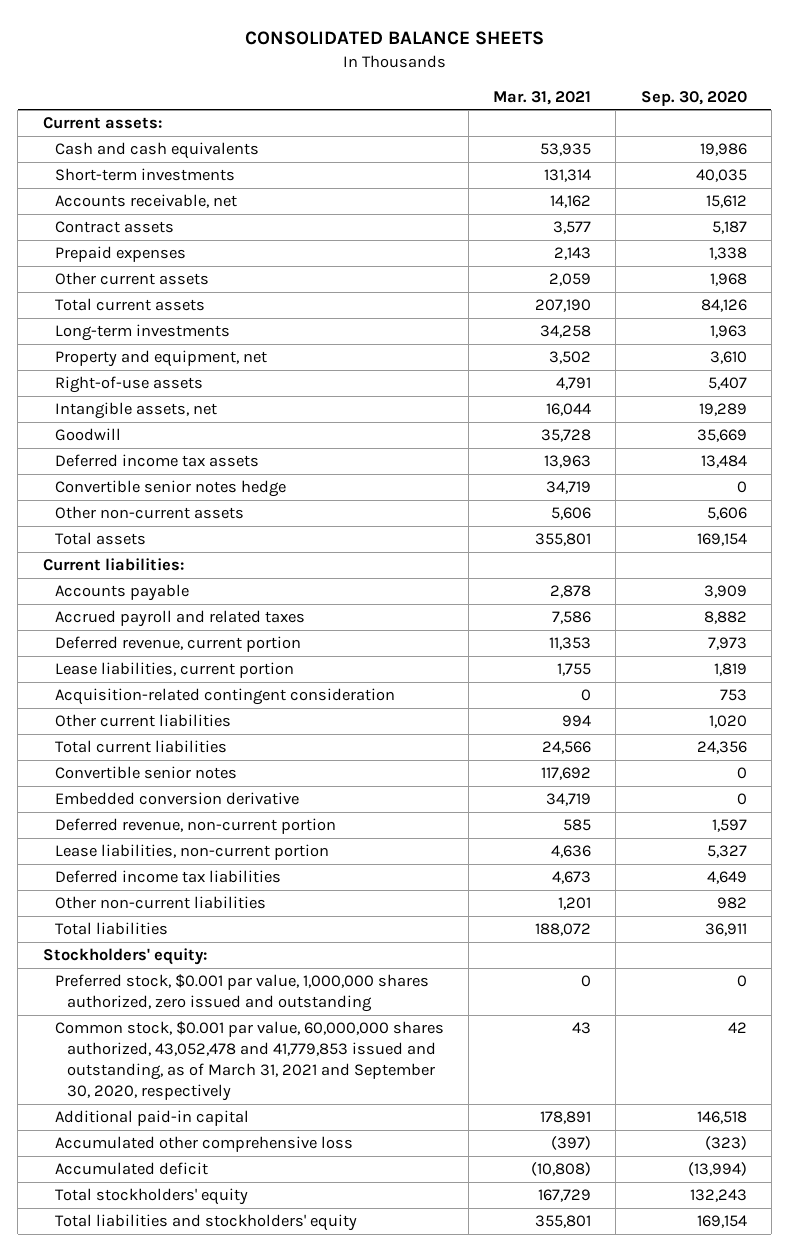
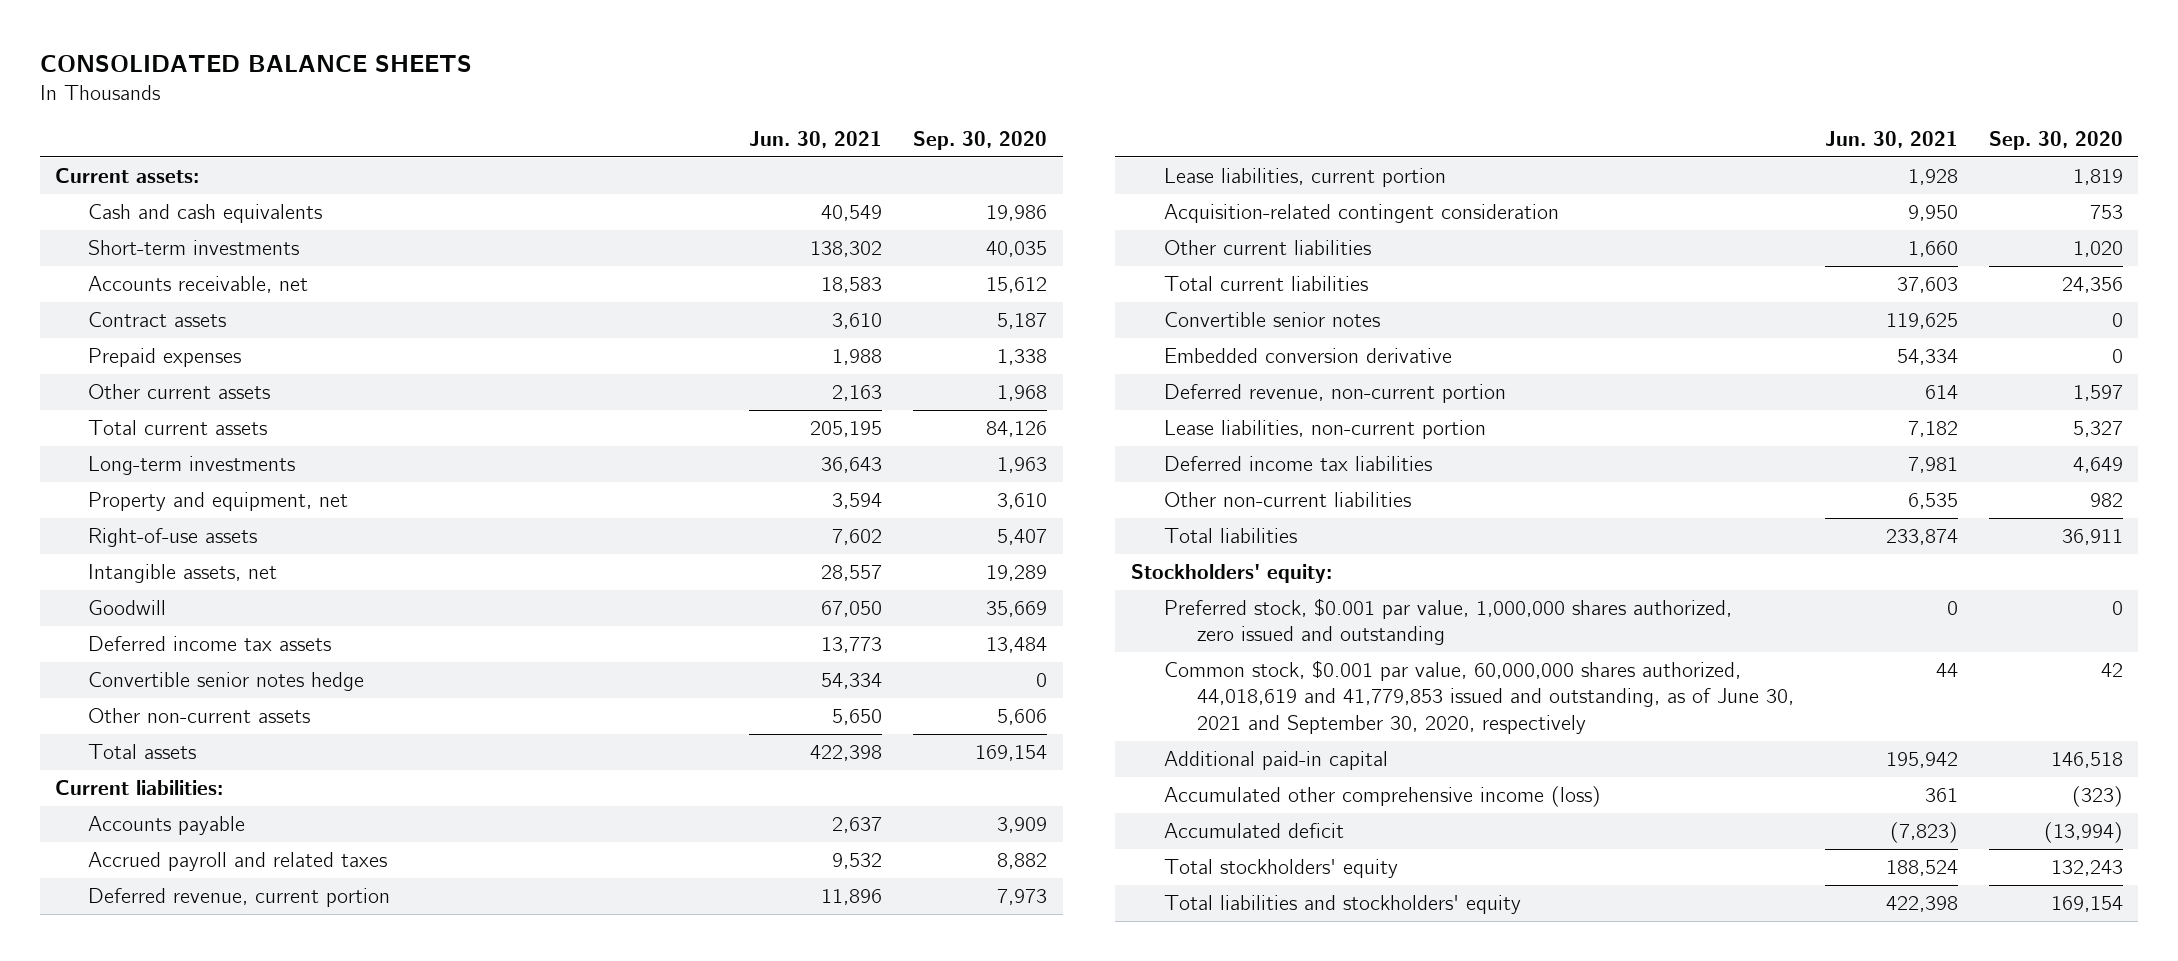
- | Mar. 31, 2021 | Sep. 30, 2020
+ | Jun. 30, 2021 | Sep. 30, 2020
- Common stock, $0.001 par value, 60,000,000 shares authorized, 43,052,478 and 41,779,853 issued and outstanding, as of March 31, 2021 and September 30, 2020, respectively | 43 | 42
+ Common stock, $0.001 par value, 60,000,000 shares authorized, 44,018,619 and 41,779,853 issued and outstanding, as of June 30, 2021 and September 30, 2020, respectively | 44 | 42
- Accumulated other comprehensive loss | (397) | (323)
+ Accumulated other comprehensive income (loss) | 361 | (323)

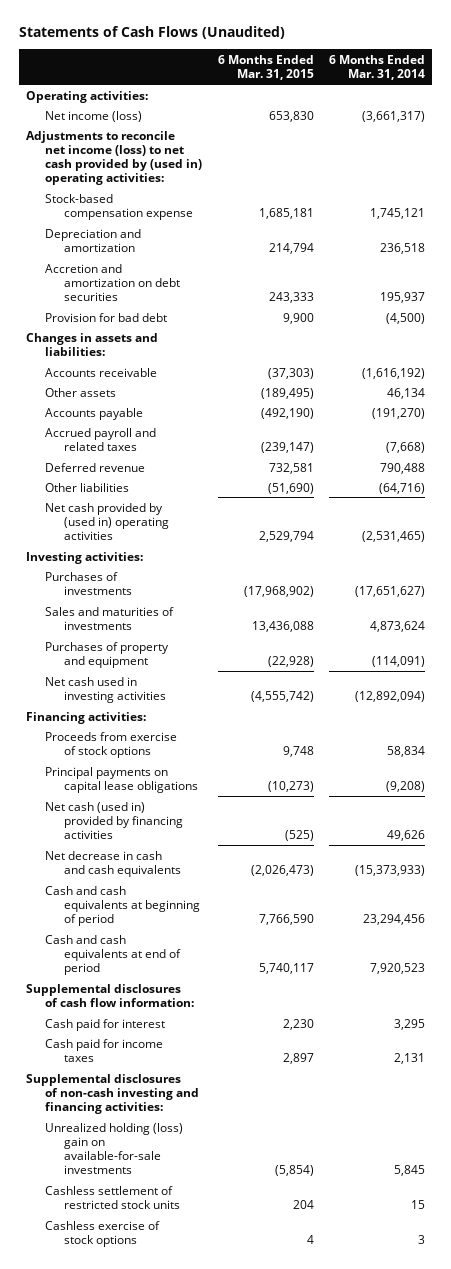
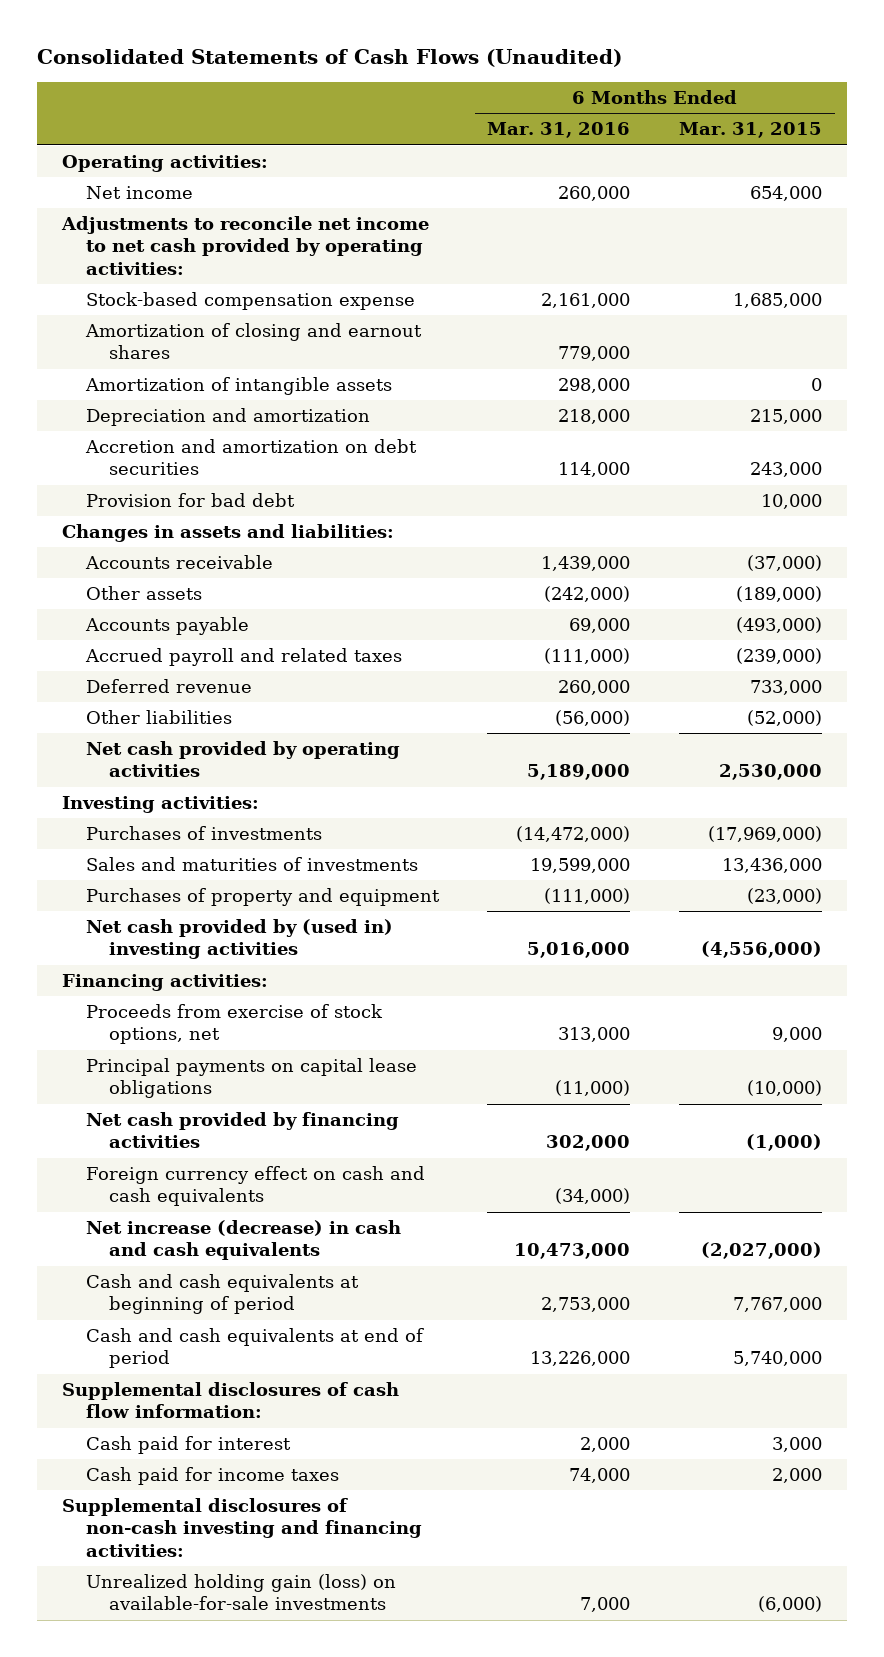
- Statements of Cash Flows (Unaudited)
+ Consolidated Statements of Cash Flows (Unaudited)
- | 6 Months Ended Mar. 31, 2015 | 6 Months Ended Mar. 31, 2014
+ | 6 Months Ended Mar. 31, 2016 | 6 Months Ended Mar. 31, 2015
- Net income (loss) | 653,830 | (3,661,317)
- Adjustments to reconcile net income (loss) to net cash provided by (used in) operating activities:
- Stock-based compensation expense | 1,685,181 | 1,745,121
- Depreciation and amortization | 214,794 | 236,518
- Accretion and amortization on debt securities | 243,333 | 195,937
- Provision for bad debt | 9,900 | (4,500)
+ Net income | 260,000 | 654,000
+ Adjustments to reconcile net income to net cash provided by operating activities:
+ Stock-based compensation expense | 2,161,000 | 1,685,000
+ Amortization of closing and earnout shares | 779,000 |
+ Amortization of intangible assets | 298,000 | 0
+ Depreciation and amortization | 218,000 | 215,000
+ Accretion and amortization on debt securities | 114,000 | 243,000
+ Provision for bad debt | | 10,000
- Accounts receivable | (37,303) | (1,616,192)
- Other assets | (189,495) | 46,134
- Accounts payable | (492,190) | (191,270)
- Accrued payroll and related taxes | (239,147) | (7,668)
- Deferred revenue | 732,581 | 790,488
- Other liabilities | (51,690) | (64,716)
- Net cash provided by (used in) operating activities | 2,529,794 | (2,531,465)
+ Accounts receivable | 1,439,000 | (37,000)
+ Other assets | (242,000) | (189,000)
+ Accounts payable | 69,000 | (493,000)
+ Accrued payroll and related taxes | (111,000) | (239,000)
+ Deferred revenue | 260,000 | 733,000
+ Other liabilities | (56,000) | (52,000)
+ Net cash provided by operating activities | 5,189,000 | 2,530,000
- Purchases of investments | (17,968,902) | (17,651,627)
- Sales and maturities of investments | 13,436,088 | 4,873,624
- Purchases of property and equipment | (22,928) | (114,091)
- Net cash used in investing activities | (4,555,742) | (12,892,094)
+ Purchases of investments | (14,472,000) | (17,969,000)
+ Sales and maturities of investments | 19,599,000 | 13,436,000
+ Purchases of property and equipment | (111,000) | (23,000)
+ Net cash provided by (used in) investing activities | 5,016,000 | (4,556,000)
- Proceeds from exercise of stock options | 9,748 | 58,834
- Principal payments on capital lease obligations | (10,273) | (9,208)
- Net cash (used in) provided by financing activities | (525) | 49,626
- Net decrease in cash and cash equivalents | (2,026,473) | (15,373,933)
- Cash and cash equivalents at beginning of period | 7,766,590 | 23,294,456
- Cash and cash equivalents at end of period | 5,740,117 | 7,920,523
+ Proceeds from exercise of stock options, net | 313,000 | 9,000
+ Principal payments on capital lease obligations | (11,000) | (10,000)
+ Net cash provided by financing activities | 302,000 | (1,000)
+ Foreign currency effect on cash and cash equivalents | (34,000) |
+ Net increase (decrease) in cash and cash equivalents | 10,473,000 | (2,027,000)
+ Cash and cash equivalents at beginning of period | 2,753,000 | 7,767,000
+ Cash and cash equivalents at end of period | 13,226,000 | 5,740,000
- Cash paid for interest | 2,230 | 3,295
- Cash paid for income taxes | 2,897 | 2,131
+ Cash paid for interest | 2,000 | 3,000
+ Cash paid for income taxes | 74,000 | 2,000
- Unrealized holding (loss) gain on available-for-sale investments | (5,854) | 5,845
- Cashless settlement of restricted stock units | 204 | 15
- Cashless exercise of stock options | 4 | 3
+ Unrealized holding gain (loss) on available-for-sale investments | 7,000 | (6,000)

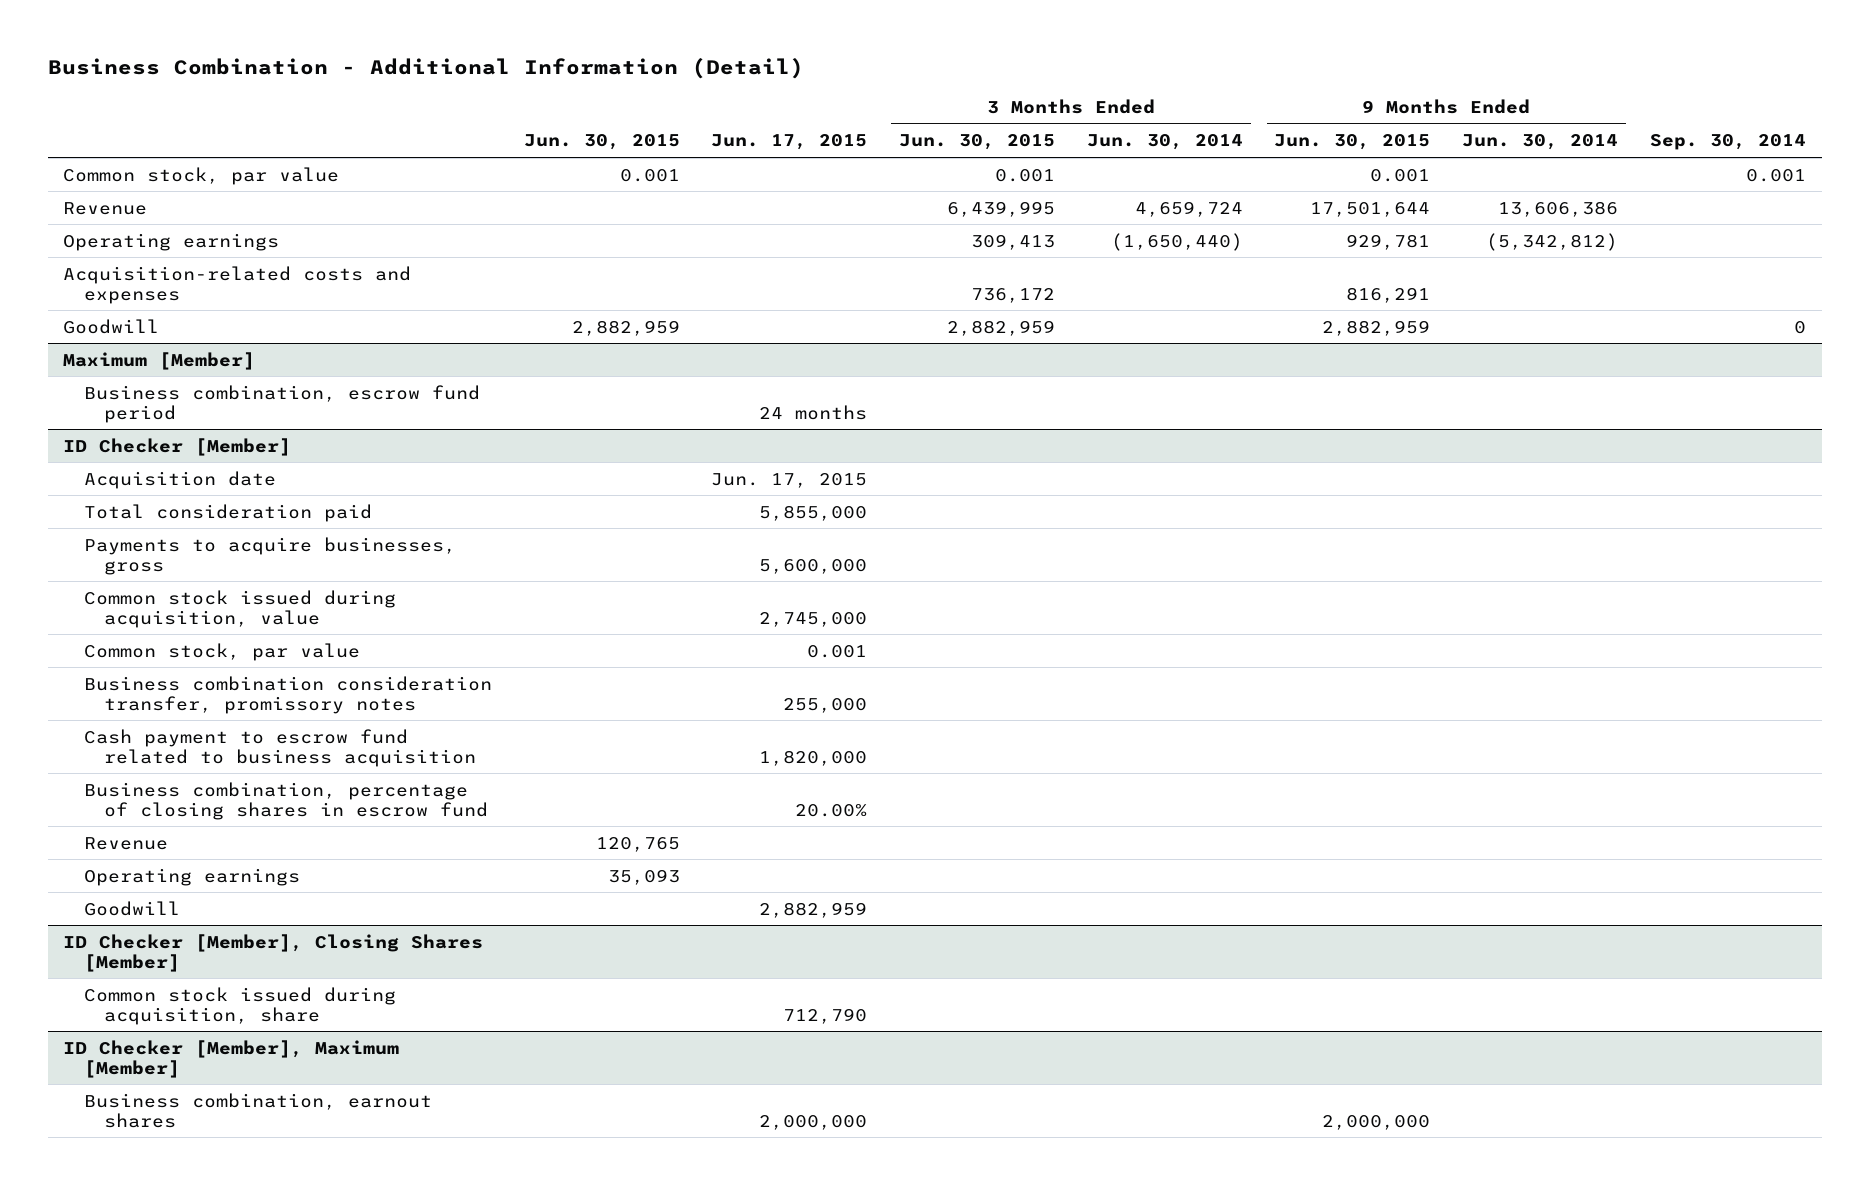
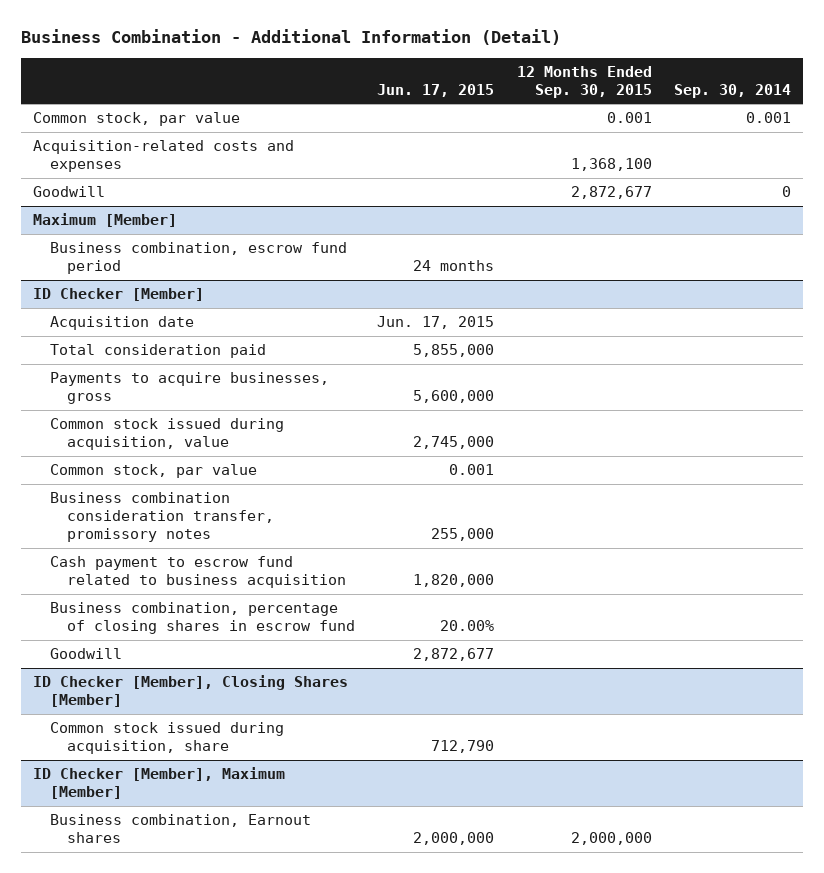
- | Jun. 30, 2015 | Jun. 17, 2015 | 3 Months Ended Jun. 30, 2015 | 3 Months Ended Jun. 30, 2014 | 9 Months Ended Jun. 30, 2015 | 9 Months Ended Jun. 30, 2014 | Sep. 30, 2014
+ | Jun. 17, 2015 | 12 Months Ended Sep. 30, 2015 | Sep. 30, 2014
- Revenue | | | 6,439,995 | 4,659,724 | 17,501,644 | 13,606,386 |
- Operating earnings | | | 309,413 | (1,650,440) | 929,781 | (5,342,812) |
@ ID Checker [Member]
- Revenue | 120,765 | | | | | |
- Operating earnings | 35,093 | | | | | |
- Goodwill | | 2,882,959 | | | | |
+ Goodwill | 2,872,677 | |
@ ID Checker [Member], Maximum [Member]
- Business combination, earnout shares | | 2,000,000 | | | 2,000,000 | |
+ Business combination, Earnout shares | 2,000,000 | 2,000,000 |

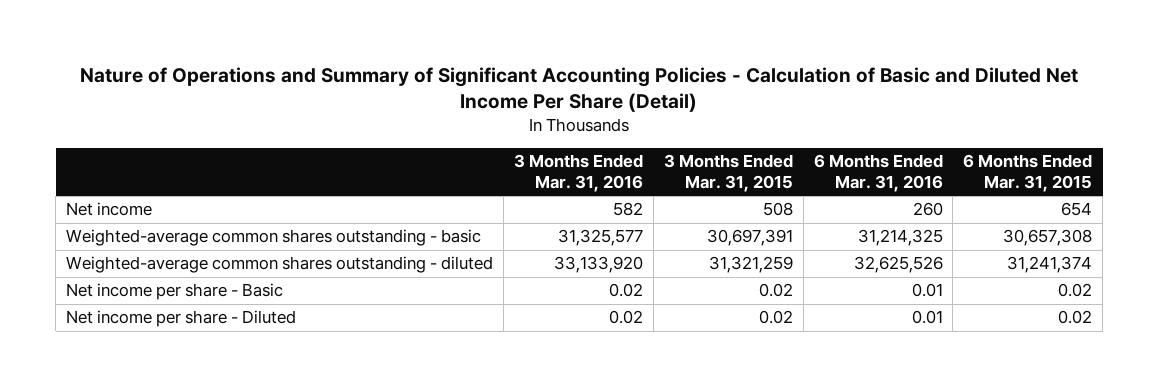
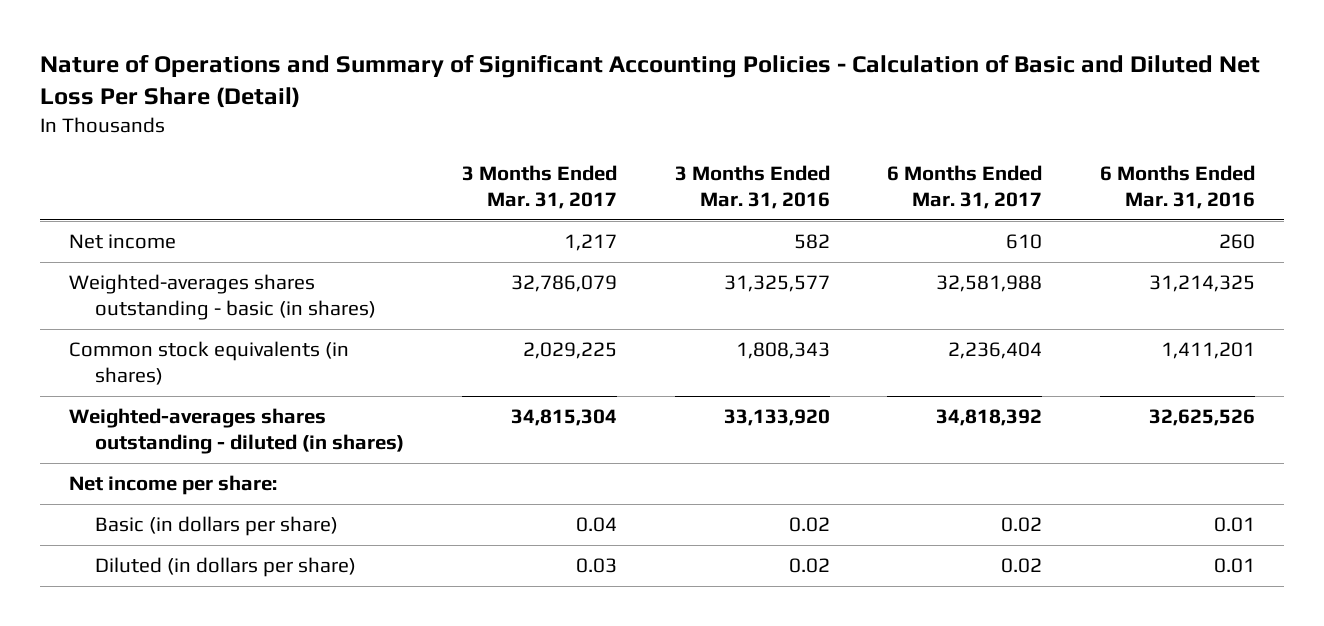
- Nature of Operations and Summary of Significant Accounting Policies - Calculation of Basic and Diluted Net Income Per Share (Detail)
+ Nature of Operations and Summary of Significant Accounting Policies - Calculation of Basic and Diluted Net Loss Per Share (Detail)
- | 3 Months Ended Mar. 31, 2016 | 3 Months Ended Mar. 31, 2015 | 6 Months Ended Mar. 31, 2016 | 6 Months Ended Mar. 31, 2015
+ | 3 Months Ended Mar. 31, 2017 | 3 Months Ended Mar. 31, 2016 | 6 Months Ended Mar. 31, 2017 | 6 Months Ended Mar. 31, 2016
- Weighted-average common shares outstanding - basic | 31,325,577 | 30,697,391 | 31,214,325 | 30,657,308
- Weighted-average common shares outstanding - diluted | 33,133,920 | 31,321,259 | 32,625,526 | 31,241,374
- Net income per share - Basic | 0.02 | 0.02 | 0.01 | 0.02
- Net income per share - Diluted | 0.02 | 0.02 | 0.01 | 0.02
+ Weighted-averages shares outstanding - basic (in shares) | 32,786,079 | 31,325,577 | 32,581,988 | 31,214,325
+ Common stock equivalents (in shares) | 2,029,225 | 1,808,343 | 2,236,404 | 1,411,201
+ Weighted-averages shares outstanding - diluted (in shares) | 34,815,304 | 33,133,920 | 34,818,392 | 32,625,526
+ Net income per share:
+ Basic (in dollars per share) | 0.04 | 0.02 | 0.02 | 0.01
+ Diluted (in dollars per share) | 0.03 | 0.02 | 0.02 | 0.01

